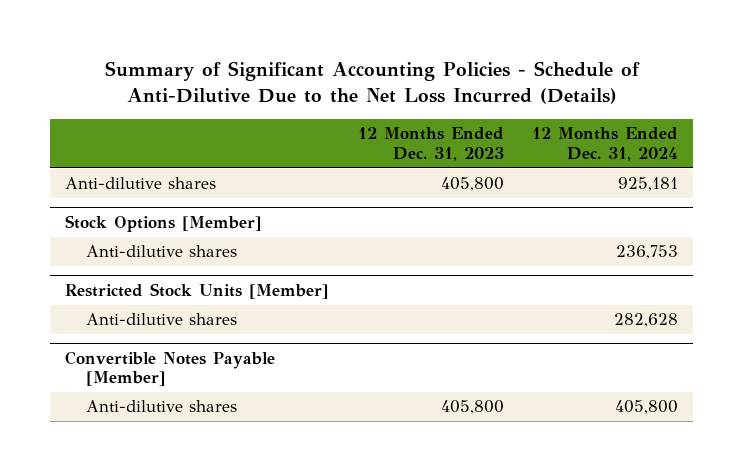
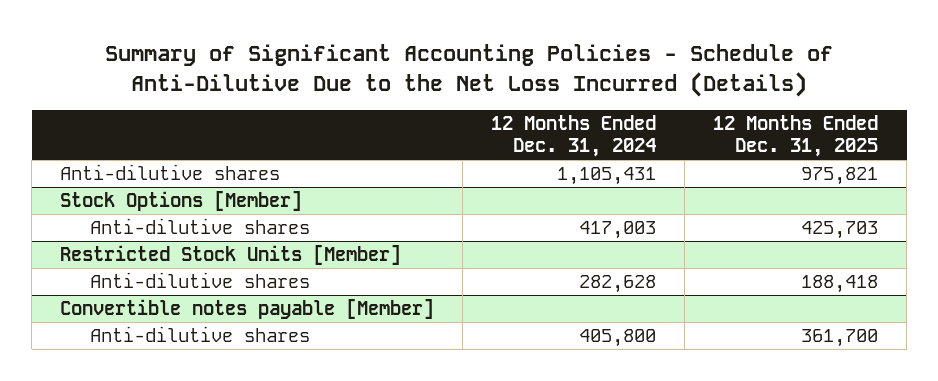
- | 12 Months Ended Dec. 31, 2023 | 12 Months Ended Dec. 31, 2024
+ | 12 Months Ended Dec. 31, 2024 | 12 Months Ended Dec. 31, 2025
- Anti-dilutive shares | 405,800 | 925,181
+ Anti-dilutive shares | 1,105,431 | 975,821
@ Stock Options [Member]
- Anti-dilutive shares | | 236,753
+ Anti-dilutive shares | 417,003 | 425,703
- Convertible Notes Payable [Member]
+ Convertible notes payable [Member]

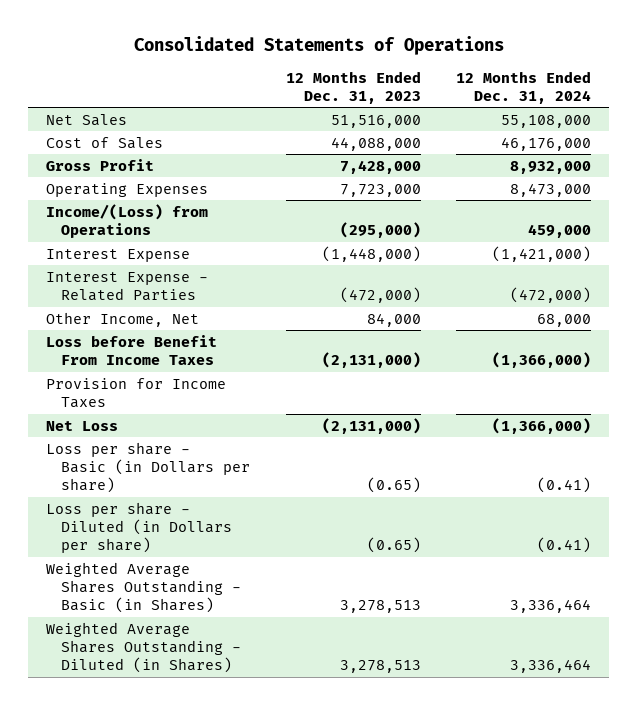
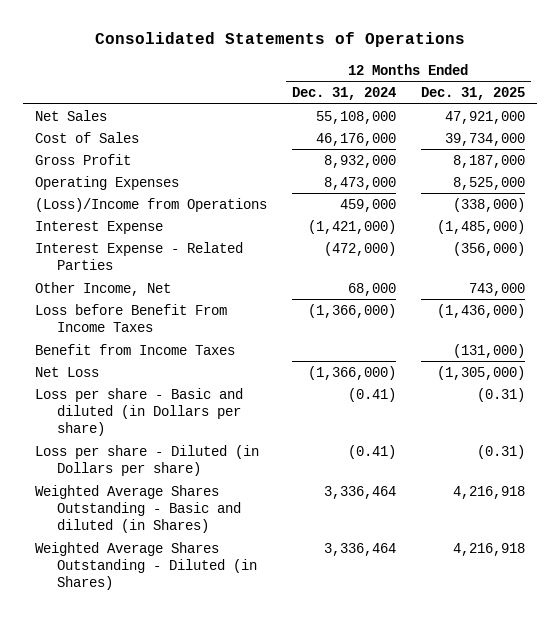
- | 12 Months Ended Dec. 31, 2023 | 12 Months Ended Dec. 31, 2024
+ | 12 Months Ended Dec. 31, 2024 | 12 Months Ended Dec. 31, 2025
- Income/(Loss) from Operations | (295,000) | 459,000
+ (Loss)/Income from Operations | 459,000 | (338,000)
- Provision for Income Taxes
+ Benefit from Income Taxes | | (131,000)
- Loss per share - Basic (in Dollars per share) | (0.65) | (0.41)
+ Loss per share - Basic and diluted (in Dollars per share) | (0.41) | (0.31)
- Weighted Average Shares Outstanding - Basic (in Shares) | 3,278,513 | 3,336,464
+ Weighted Average Shares Outstanding - Basic and diluted (in Shares) | 3,336,464 | 4,216,918

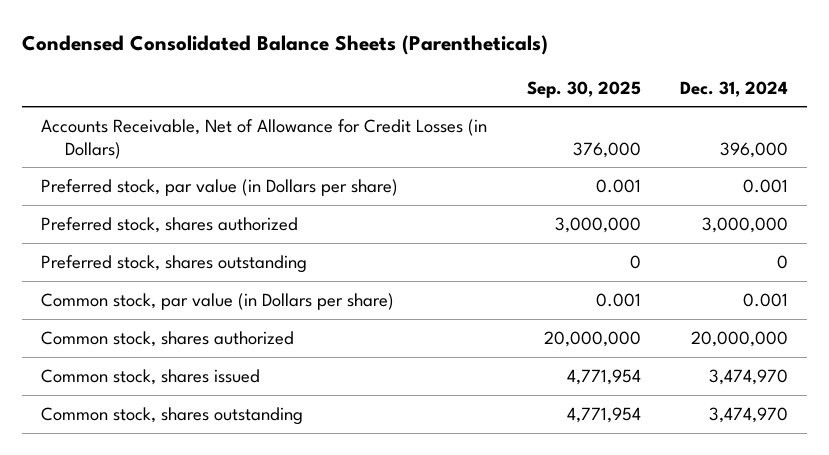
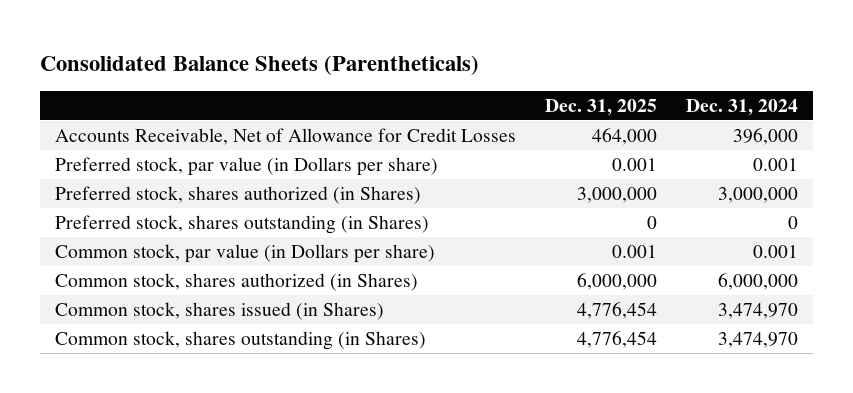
- Condensed Consolidated Balance Sheets (Parentheticals)
+ Consolidated Balance Sheets (Parentheticals)
- | Sep. 30, 2025 | Dec. 31, 2024
+ | Dec. 31, 2025 | Dec. 31, 2024
- Accounts Receivable, Net of Allowance for Credit Losses (in Dollars) | 376,000 | 396,000
+ Accounts Receivable, Net of Allowance for Credit Losses | 464,000 | 396,000
- Preferred stock, shares authorized | 3,000,000 | 3,000,000
- Preferred stock, shares outstanding | 0 | 0
+ Preferred stock, shares authorized (in Shares) | 3,000,000 | 3,000,000
+ Preferred stock, shares outstanding (in Shares) | 0 | 0
- Common stock, shares authorized | 20,000,000 | 20,000,000
- Common stock, shares issued | 4,771,954 | 3,474,970
- Common stock, shares outstanding | 4,771,954 | 3,474,970
+ Common stock, shares authorized (in Shares) | 6,000,000 | 6,000,000
+ Common stock, shares issued (in Shares) | 4,776,454 | 3,474,970
+ Common stock, shares outstanding (in Shares) | 4,776,454 | 3,474,970

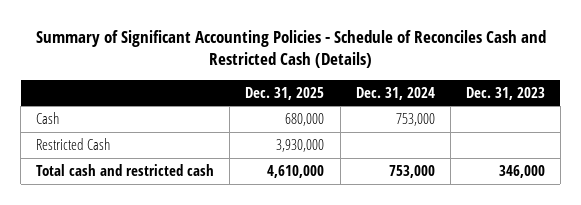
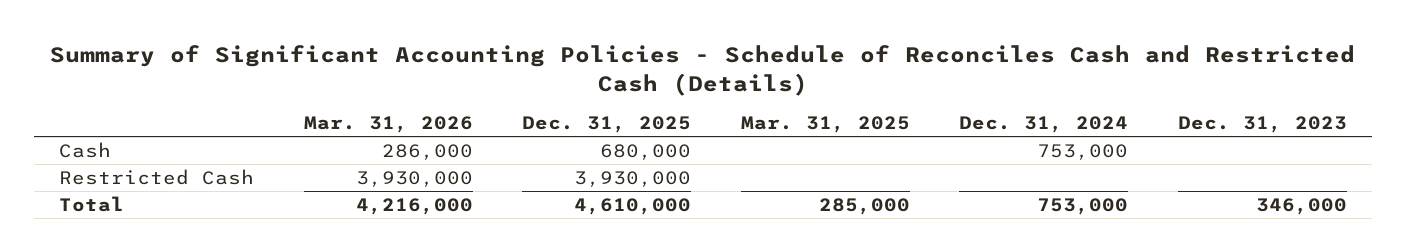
- | Dec. 31, 2025 | Dec. 31, 2024 | Dec. 31, 2023
+ | Mar. 31, 2026 | Dec. 31, 2025 | Mar. 31, 2025 | Dec. 31, 2024 | Dec. 31, 2023
- Total cash and restricted cash | 4,610,000 | 753,000 | 346,000
+ Total | 4,216,000 | 4,610,000 | 285,000 | 753,000 | 346,000

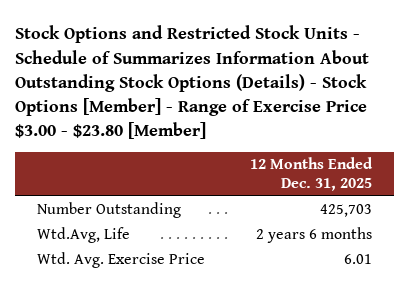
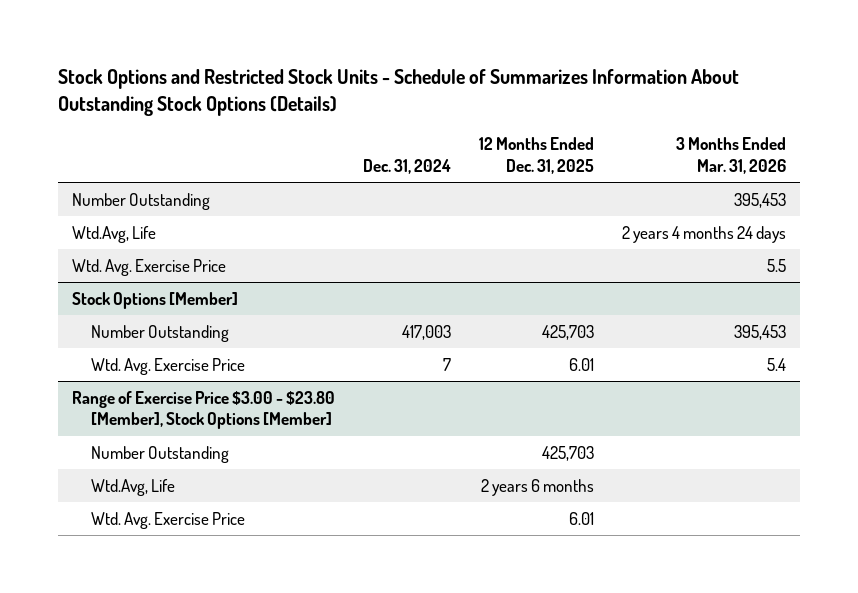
- Stock Options and Restricted Stock Units - Schedule of Summarizes Information About Outstanding Stock Options (Details) - Stock Options [Member] - Range of Exercise Price $3.00 - $23.80 [Member]
+ Stock Options and Restricted Stock Units - Schedule of Summarizes Information About Outstanding Stock Options (Details)
- | 12 Months Ended Dec. 31, 2025
+ | Dec. 31, 2024 | 12 Months Ended Dec. 31, 2025 | 3 Months Ended Mar. 31, 2026
+ Number Outstanding | | | 395,453
+ Wtd.Avg, Life | | | 2 years 4 months 24 days
+ Wtd. Avg. Exercise Price | | | 5.5
+ Stock Options [Member]
+ Wtd. Avg. Exercise Price | 7 | 6.01 | 5.4
+ Range of Exercise Price $3.00 - $23.80 [Member], Stock Options [Member]
+ Number Outstanding | | 425,703 |

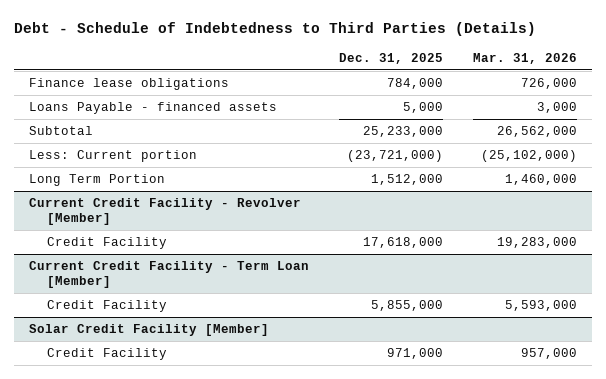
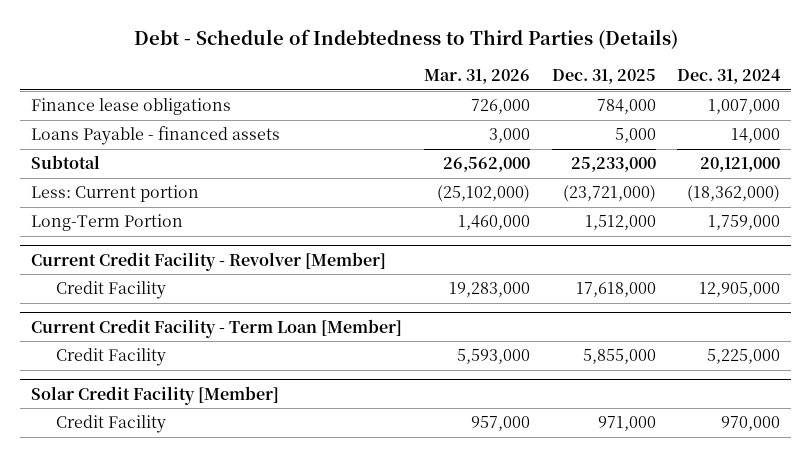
- | Dec. 31, 2025 | Mar. 31, 2026
+ | Mar. 31, 2026 | Dec. 31, 2025 | Dec. 31, 2024
- Long Term Portion | 1,512,000 | 1,460,000
+ Long-Term Portion | 1,460,000 | 1,512,000 | 1,759,000

